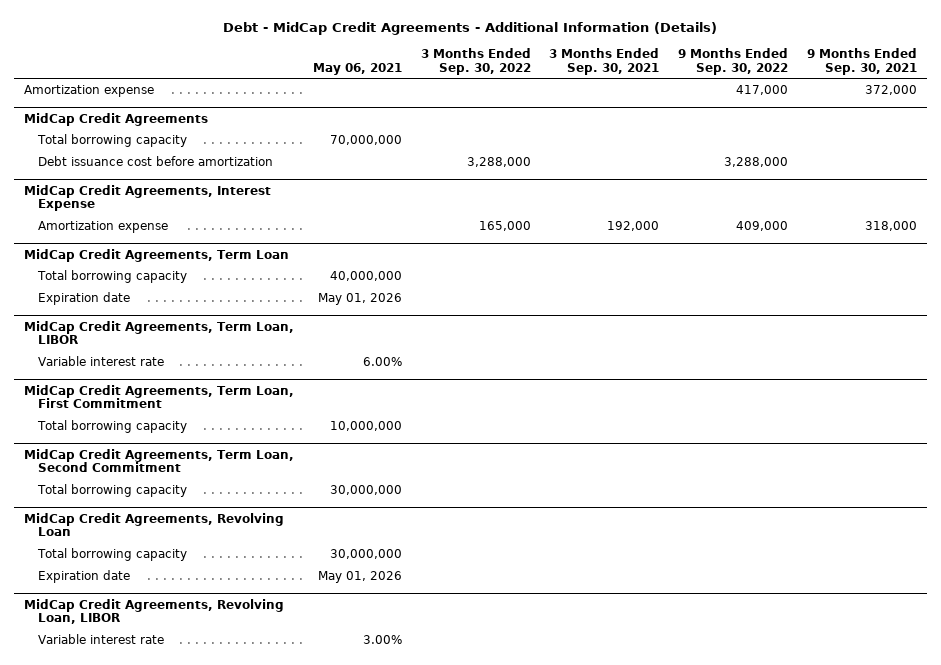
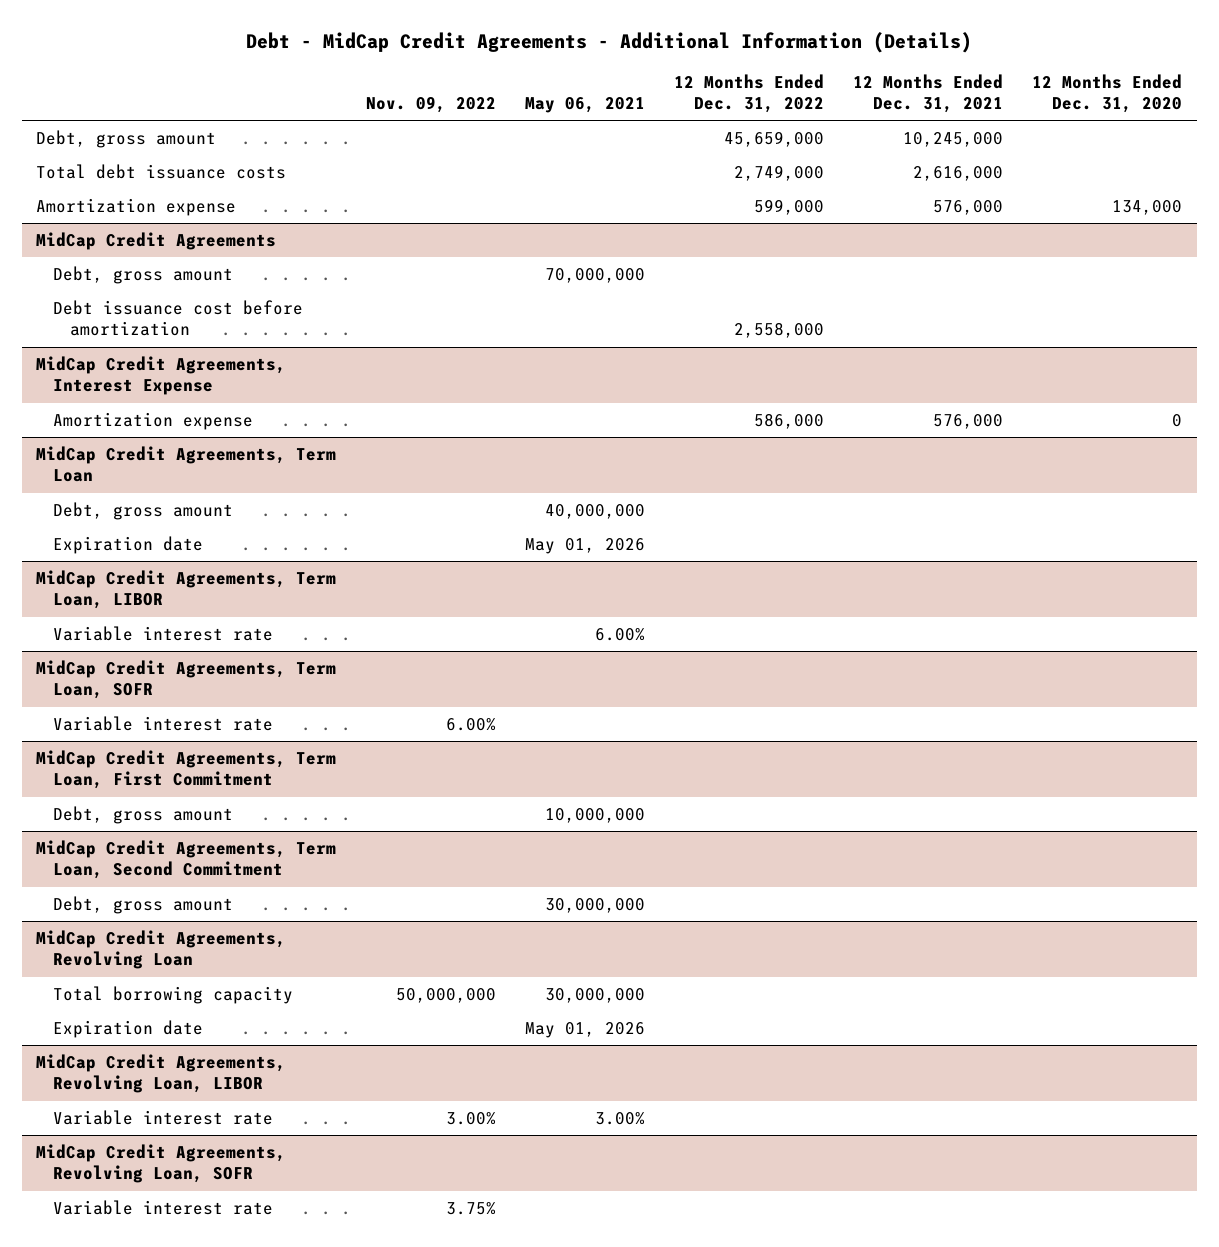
- | May 06, 2021 | 3 Months Ended Sep. 30, 2022 | 3 Months Ended Sep. 30, 2021 | 9 Months Ended Sep. 30, 2022 | 9 Months Ended Sep. 30, 2021
+ | Nov. 09, 2022 | May 06, 2021 | 12 Months Ended Dec. 31, 2022 | 12 Months Ended Dec. 31, 2021 | 12 Months Ended Dec. 31, 2020
+ Debt, gross amount | | | 45,659,000 | 10,245,000 |
+ Total debt issuance costs | | | 2,749,000 | 2,616,000 |
@ MidCap Credit Agreements
- Total borrowing capacity | 70,000,000 | | | |
+ Debt, gross amount | | 70,000,000 | | |
@ MidCap Credit Agreements, Term Loan
- Total borrowing capacity | 40,000,000 | | | |
+ Debt, gross amount | | 40,000,000 | | |
+ MidCap Credit Agreements, Term Loan, SOFR
+ Variable interest rate | 6.00% | | | |
@ MidCap Credit Agreements, Term Loan, First Commitment
- Total borrowing capacity | 10,000,000 | | | |
+ Debt, gross amount | | 10,000,000 | | |
@ MidCap Credit Agreements, Term Loan, Second Commitment
- Total borrowing capacity | 30,000,000 | | | |
+ Debt, gross amount | | 30,000,000 | | |
+ MidCap Credit Agreements, Revolving Loan, SOFR
+ Variable interest rate | 3.75% | | | |

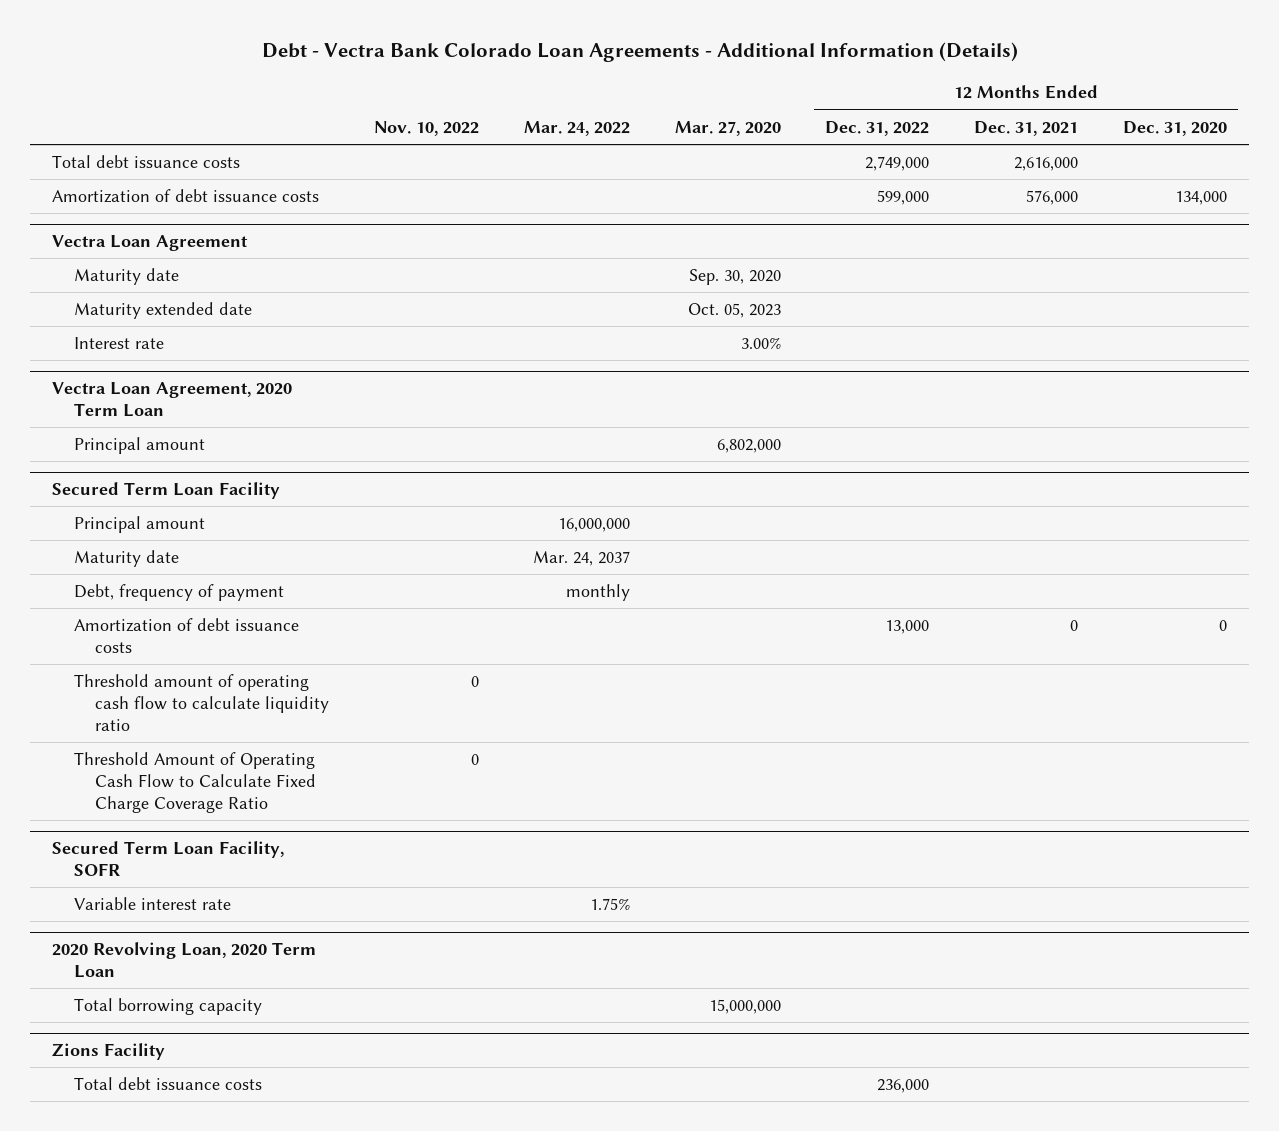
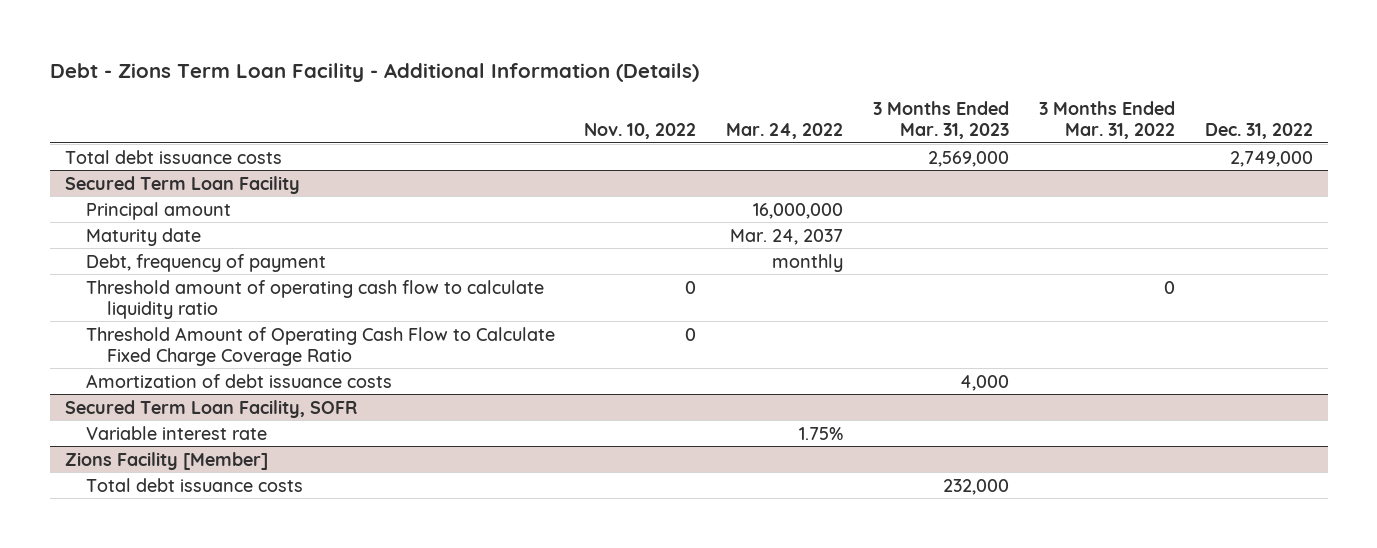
- Debt - Vectra Bank Colorado Loan Agreements - Additional Information (Details)
+ Debt - Zions Term Loan Facility - Additional Information (Details)
- | Nov. 10, 2022 | Mar. 24, 2022 | Mar. 27, 2020 | 12 Months Ended Dec. 31, 2022 | 12 Months Ended Dec. 31, 2021 | 12 Months Ended Dec. 31, 2020
+ | Nov. 10, 2022 | Mar. 24, 2022 | 3 Months Ended Mar. 31, 2023 | 3 Months Ended Mar. 31, 2022 | Dec. 31, 2022
- Amortization of debt issuance costs | | | | 599,000 | 576,000 | 134,000
- Vectra Loan Agreement
- Maturity date | | | Sep. 30, 2020 | | |
- Maturity extended date | | | Oct. 05, 2023 | | |
- Interest rate | | | 3.00% | | |
- Vectra Loan Agreement, 2020 Term Loan
- Principal amount | | | 6,802,000 | | |
@ Secured Term Loan Facility
moved down: Amortization of debt issuance costs | | | 4,000 | |
- 2020 Revolving Loan, 2020 Term Loan
- Total borrowing capacity | | | 15,000,000 | | |
- Zions Facility
+ Zions Facility [Member]

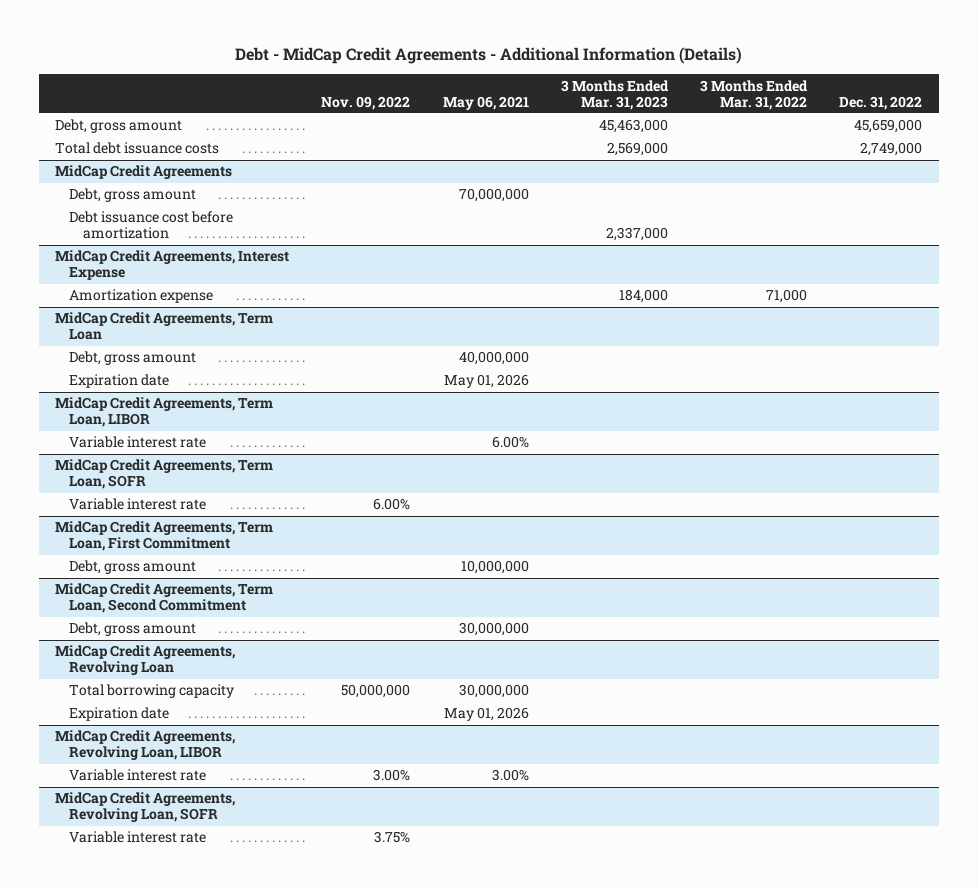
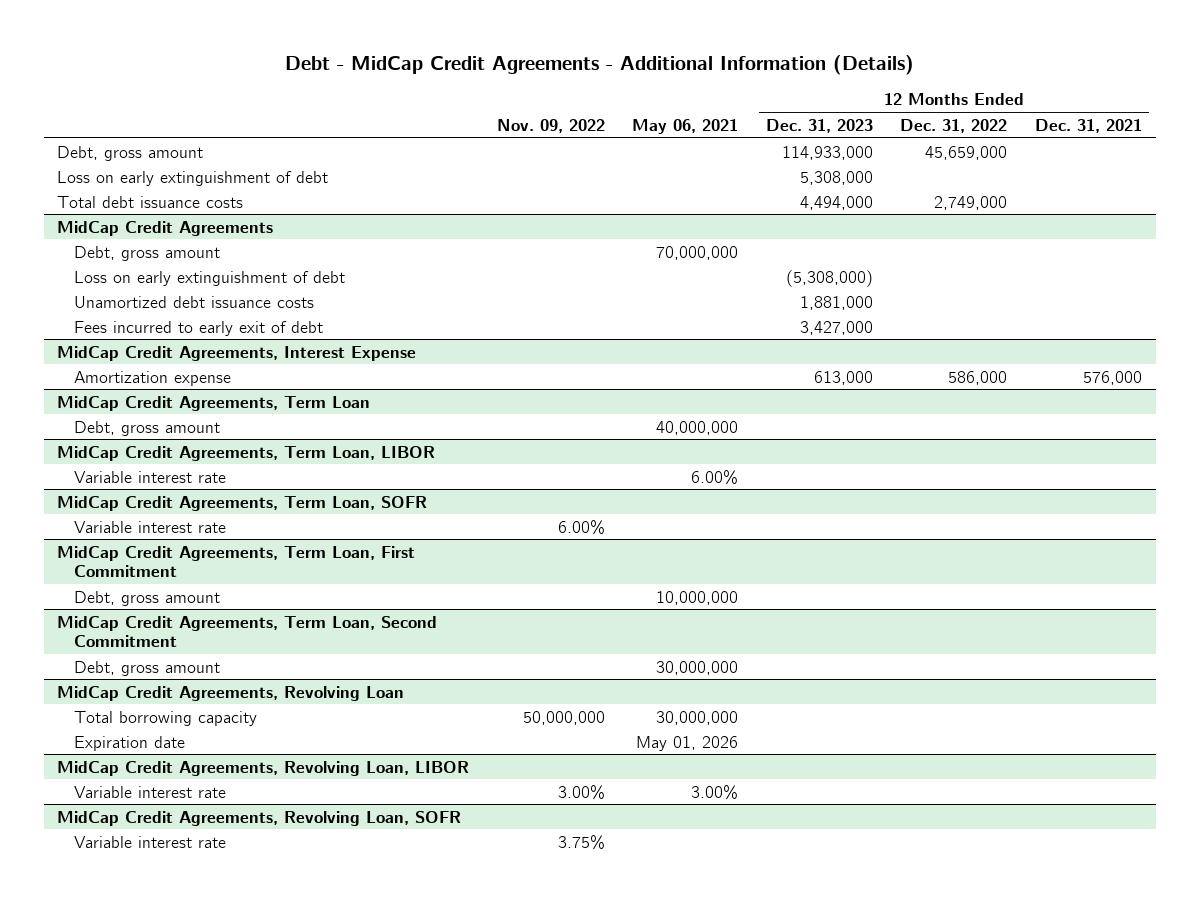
- | Nov. 09, 2022 | May 06, 2021 | 3 Months Ended Mar. 31, 2023 | 3 Months Ended Mar. 31, 2022 | Dec. 31, 2022
+ | Nov. 09, 2022 | May 06, 2021 | 12 Months Ended Dec. 31, 2023 | 12 Months Ended Dec. 31, 2022 | 12 Months Ended Dec. 31, 2021
+ Loss on early extinguishment of debt | | | 5,308,000 | |
@ MidCap Credit Agreements
- Debt issuance cost before amortization | | | 2,337,000 | |
+ Loss on early extinguishment of debt | | | (5,308,000) | |
+ Unamortized debt issuance costs | | | 1,881,000 | |
+ Fees incurred to early exit of debt | | | 3,427,000 | |
@ MidCap Credit Agreements, Term Loan
- Expiration date | | May 01, 2026 | | |

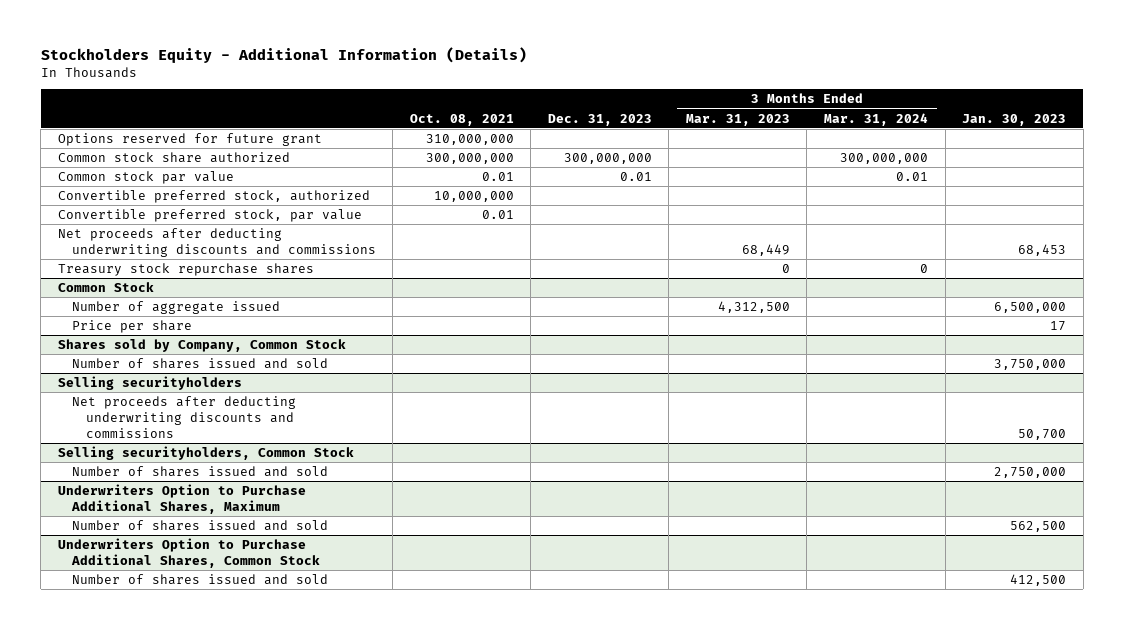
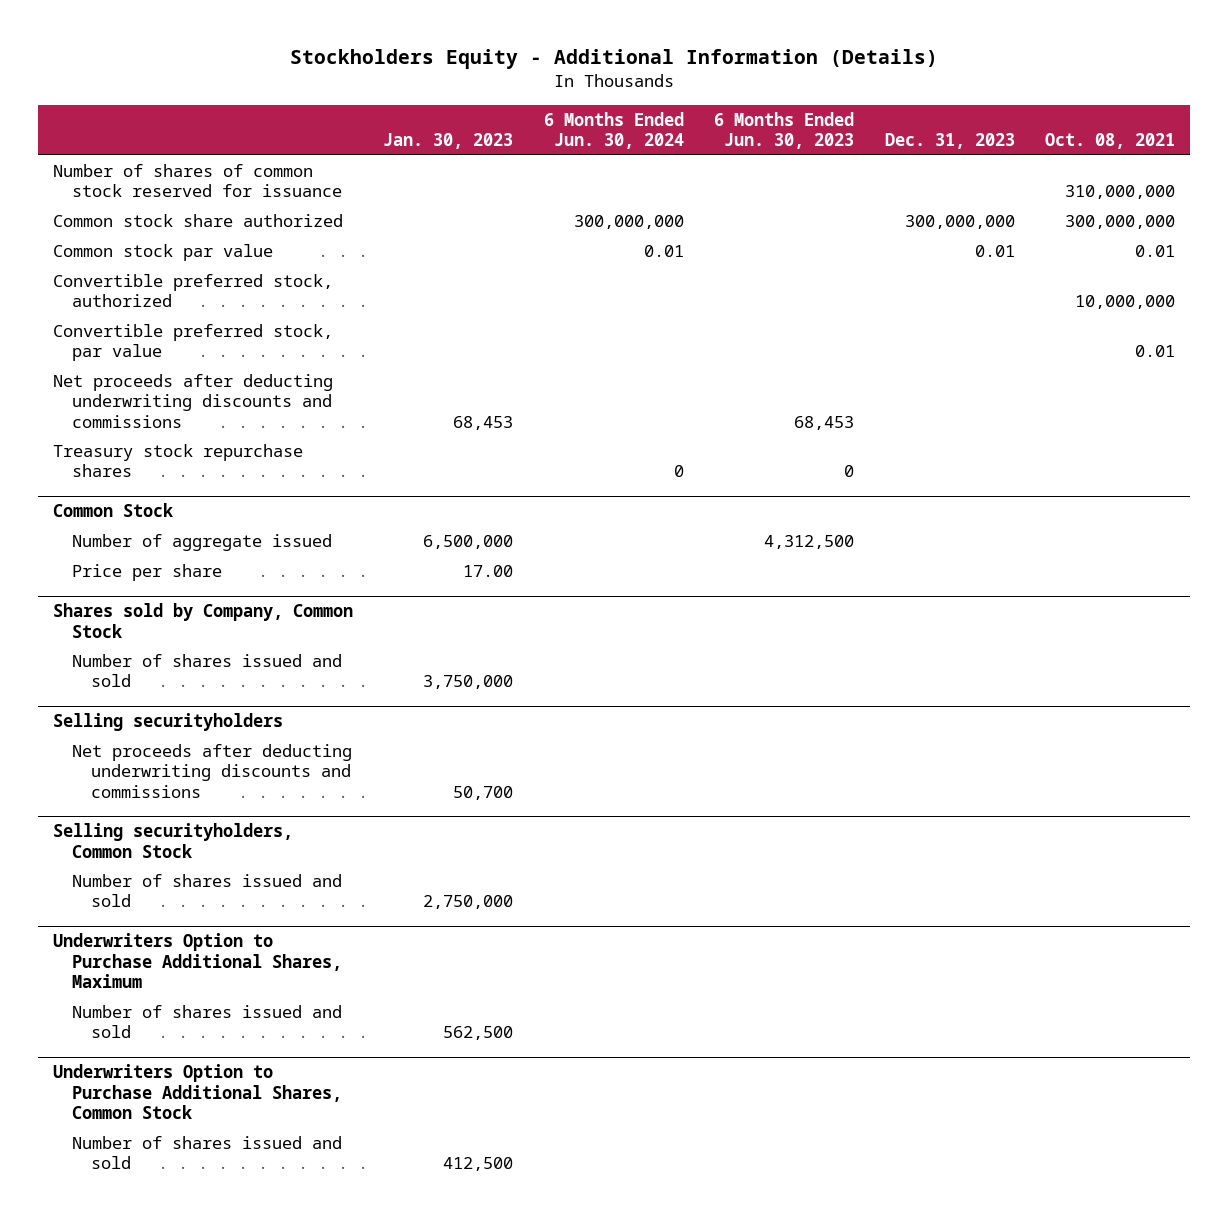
- | Oct. 08, 2021 | Dec. 31, 2023 | 3 Months Ended Mar. 31, 2023 | 3 Months Ended Mar. 31, 2024 | Jan. 30, 2023
+ | Jan. 30, 2023 | 6 Months Ended Jun. 30, 2024 | 6 Months Ended Jun. 30, 2023 | Dec. 31, 2023 | Oct. 08, 2021
- Options reserved for future grant | 310,000,000 | | | |
+ Number of shares of common stock reserved for issuance | | | | | 310,000,000
@ Common Stock
- Price per share | | | | | 17
+ Price per share | 17.00 | | | |

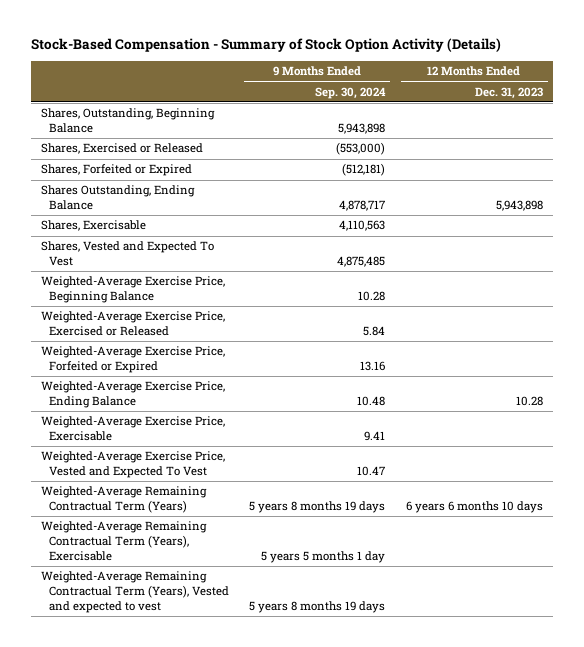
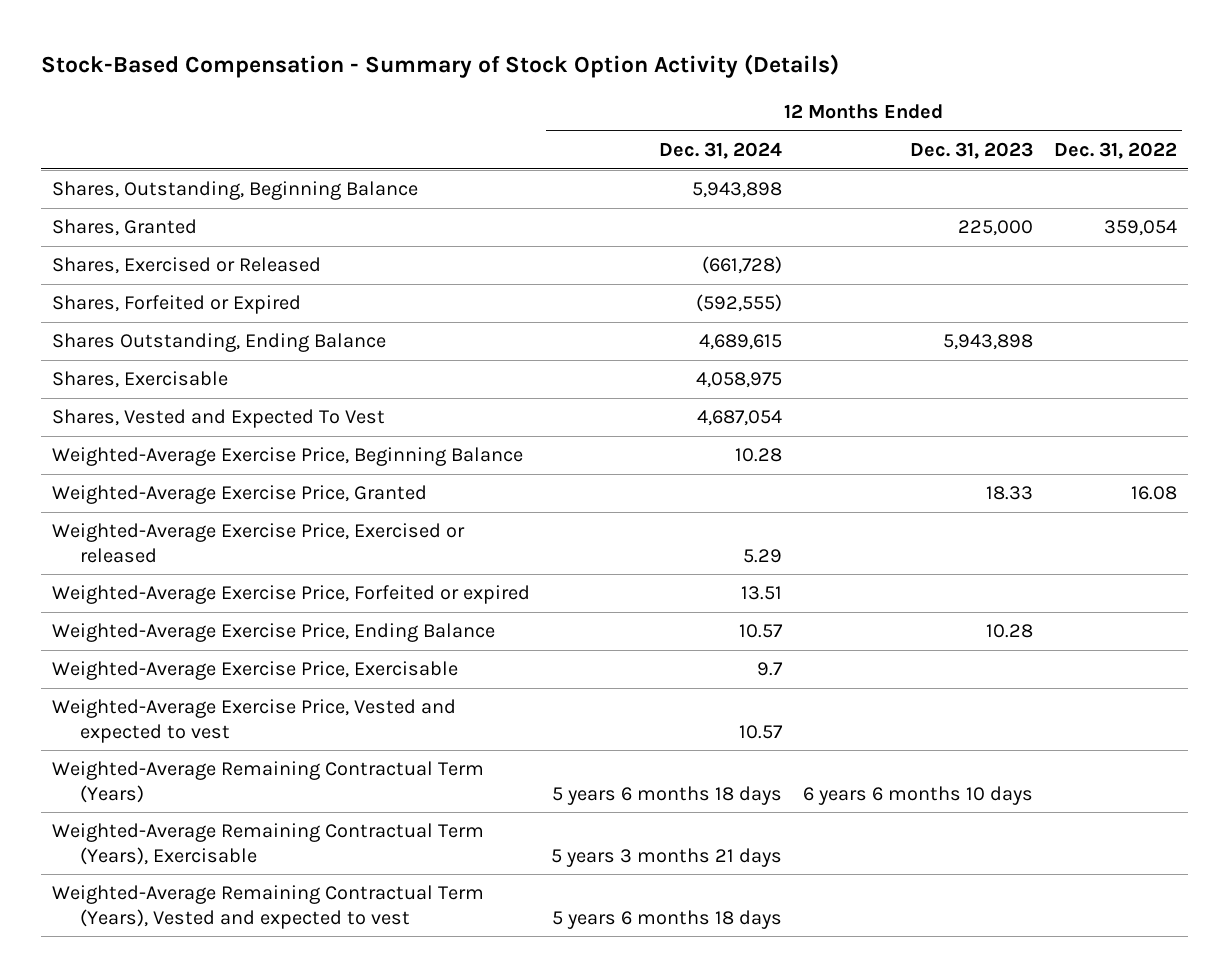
- | 9 Months Ended Sep. 30, 2024 | 12 Months Ended Dec. 31, 2023
+ | 12 Months Ended Dec. 31, 2024 | 12 Months Ended Dec. 31, 2023 | 12 Months Ended Dec. 31, 2022
+ Shares, Granted | | 225,000 | 359,054
- Weighted-Average Exercise Price, Exercised or Released | 5.84 |
- Weighted-Average Exercise Price, Forfeited or Expired | 13.16 |
+ Weighted-Average Exercise Price, Granted | | 18.33 | 16.08
+ Weighted-Average Exercise Price, Exercised or released | 5.29 | |
+ Weighted-Average Exercise Price, Forfeited or expired | 13.51 | |
- Weighted-Average Exercise Price, Vested and Expected To Vest | 10.47 |
+ Weighted-Average Exercise Price, Vested and expected to vest | 10.57 | |

